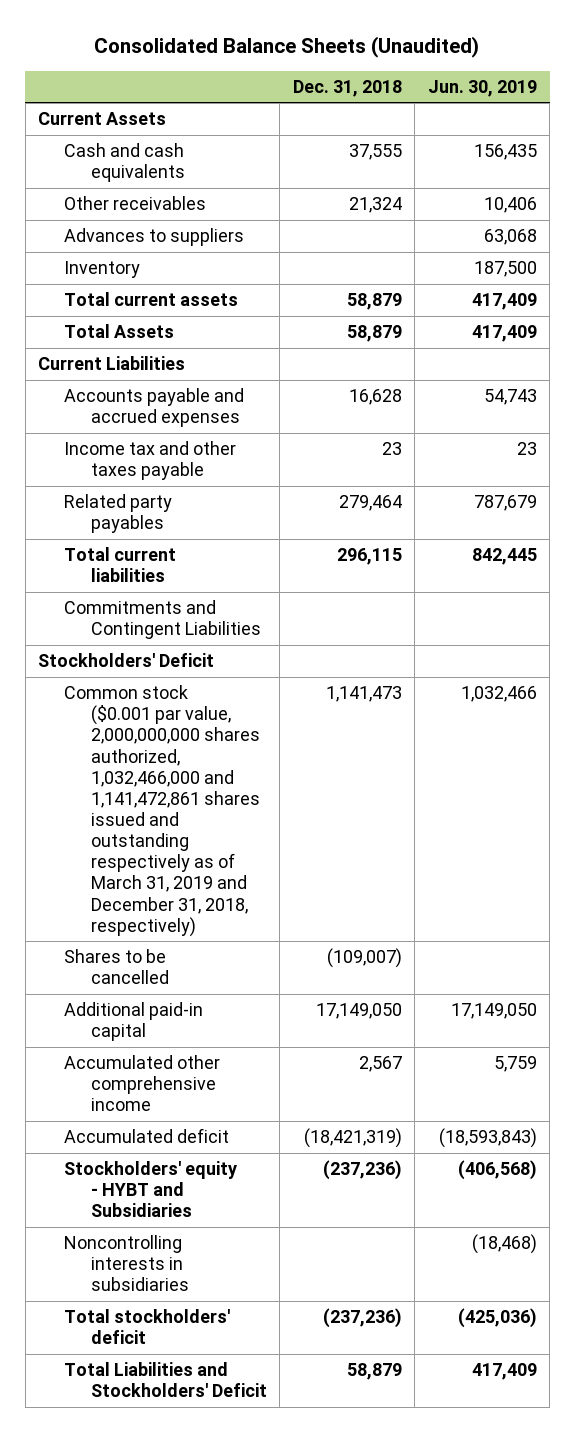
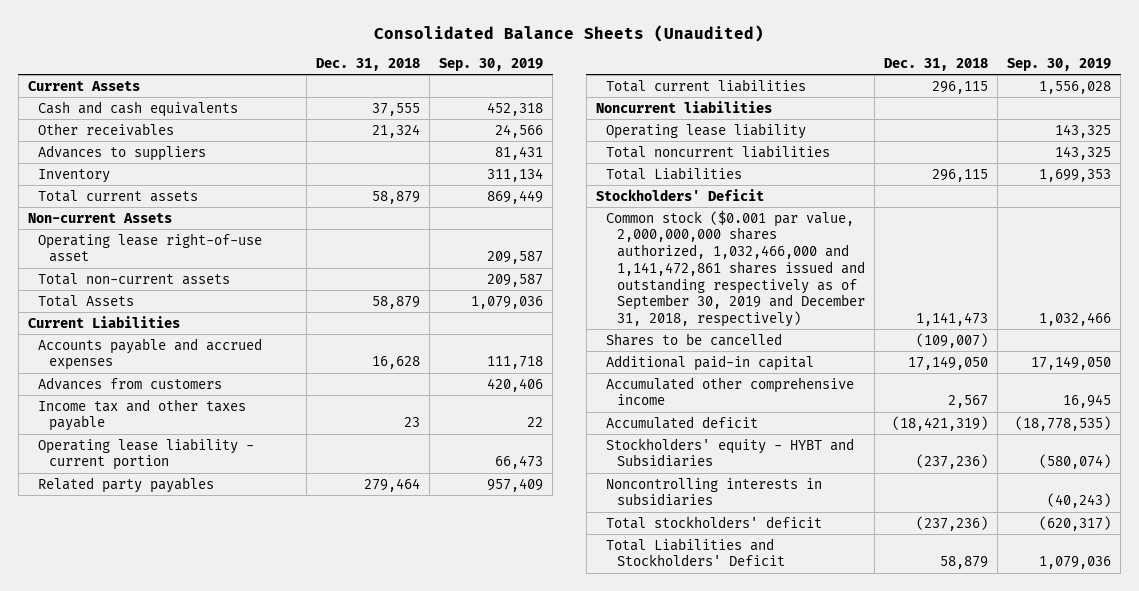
- | Dec. 31, 2018 | Jun. 30, 2019
+ | Dec. 31, 2018 | Sep. 30, 2019
+ Non-current Assets
+ Operating lease right-of-use asset | | 209,587
+ Total non-current assets | | 209,587
+ Advances from customers | | 420,406
+ Operating lease liability - current portion | | 66,473
- Commitments and Contingent Liabilities
+ Noncurrent liabilities
+ Operating lease liability | | 143,325
+ Total noncurrent liabilities | | 143,325
+ Total Liabilities | 296,115 | 1,699,353
- Common stock ($0.001 par value, 2,000,000,000 shares authorized, 1,032,466,000 and 1,141,472,861 shares issued and outstanding respectively as of March 31, 2019 and December 31, 2018, respectively) | 1,141,473 | 1,032,466
+ Common stock ($0.001 par value, 2,000,000,000 shares authorized, 1,032,466,000 and 1,141,472,861 shares issued and outstanding respectively as of September 30, 2019 and December 31, 2018, respectively) | 1,141,473 | 1,032,466

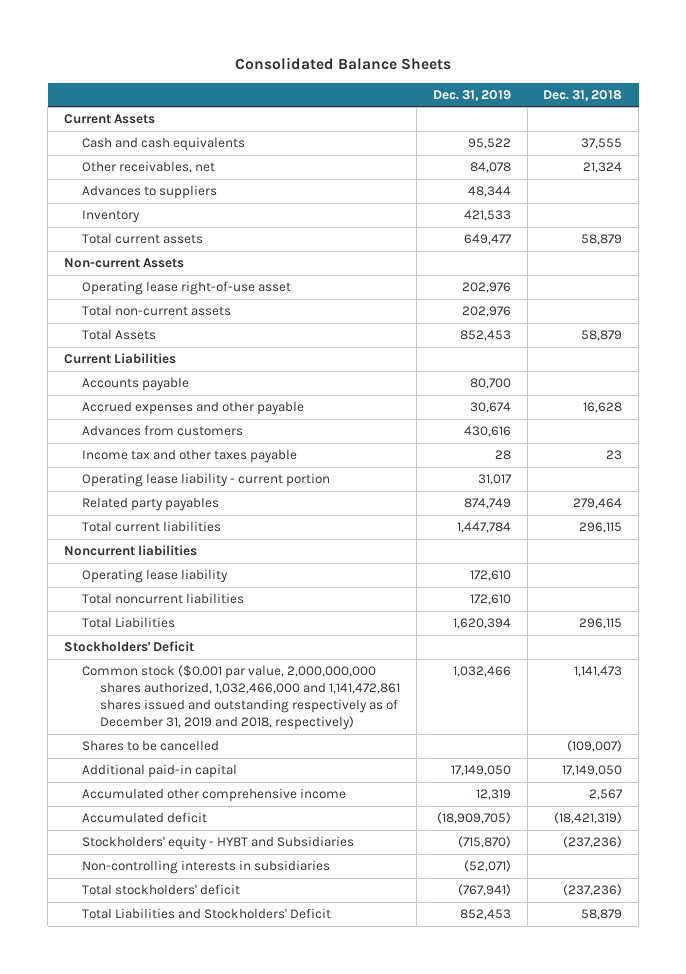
- Consolidated Balance Sheets (Unaudited)
+ Consolidated Balance Sheets
- | Dec. 31, 2018 | Sep. 30, 2019
+ | Dec. 31, 2019 | Dec. 31, 2018
- Other receivables | 21,324 | 24,566
+ Other receivables, net | 84,078 | 21,324
- Accounts payable and accrued expenses | 16,628 | 111,718
+ Accounts payable | 80,700 |
+ Accrued expenses and other payable | 30,674 | 16,628
- Common stock ($0.001 par value, 2,000,000,000 shares authorized, 1,032,466,000 and 1,141,472,861 shares issued and outstanding respectively as of September 30, 2019 and December 31, 2018, respectively) | 1,141,473 | 1,032,466
+ Common stock ($0.001 par value, 2,000,000,000 shares authorized, 1,032,466,000 and 1,141,472,861 shares issued and outstanding respectively as of December 31, 2019 and 2018, respectively) | 1,032,466 | 1,141,473
- Noncontrolling interests in subsidiaries | | (40,243)
+ Non-controlling interests in subsidiaries | (52,071) |

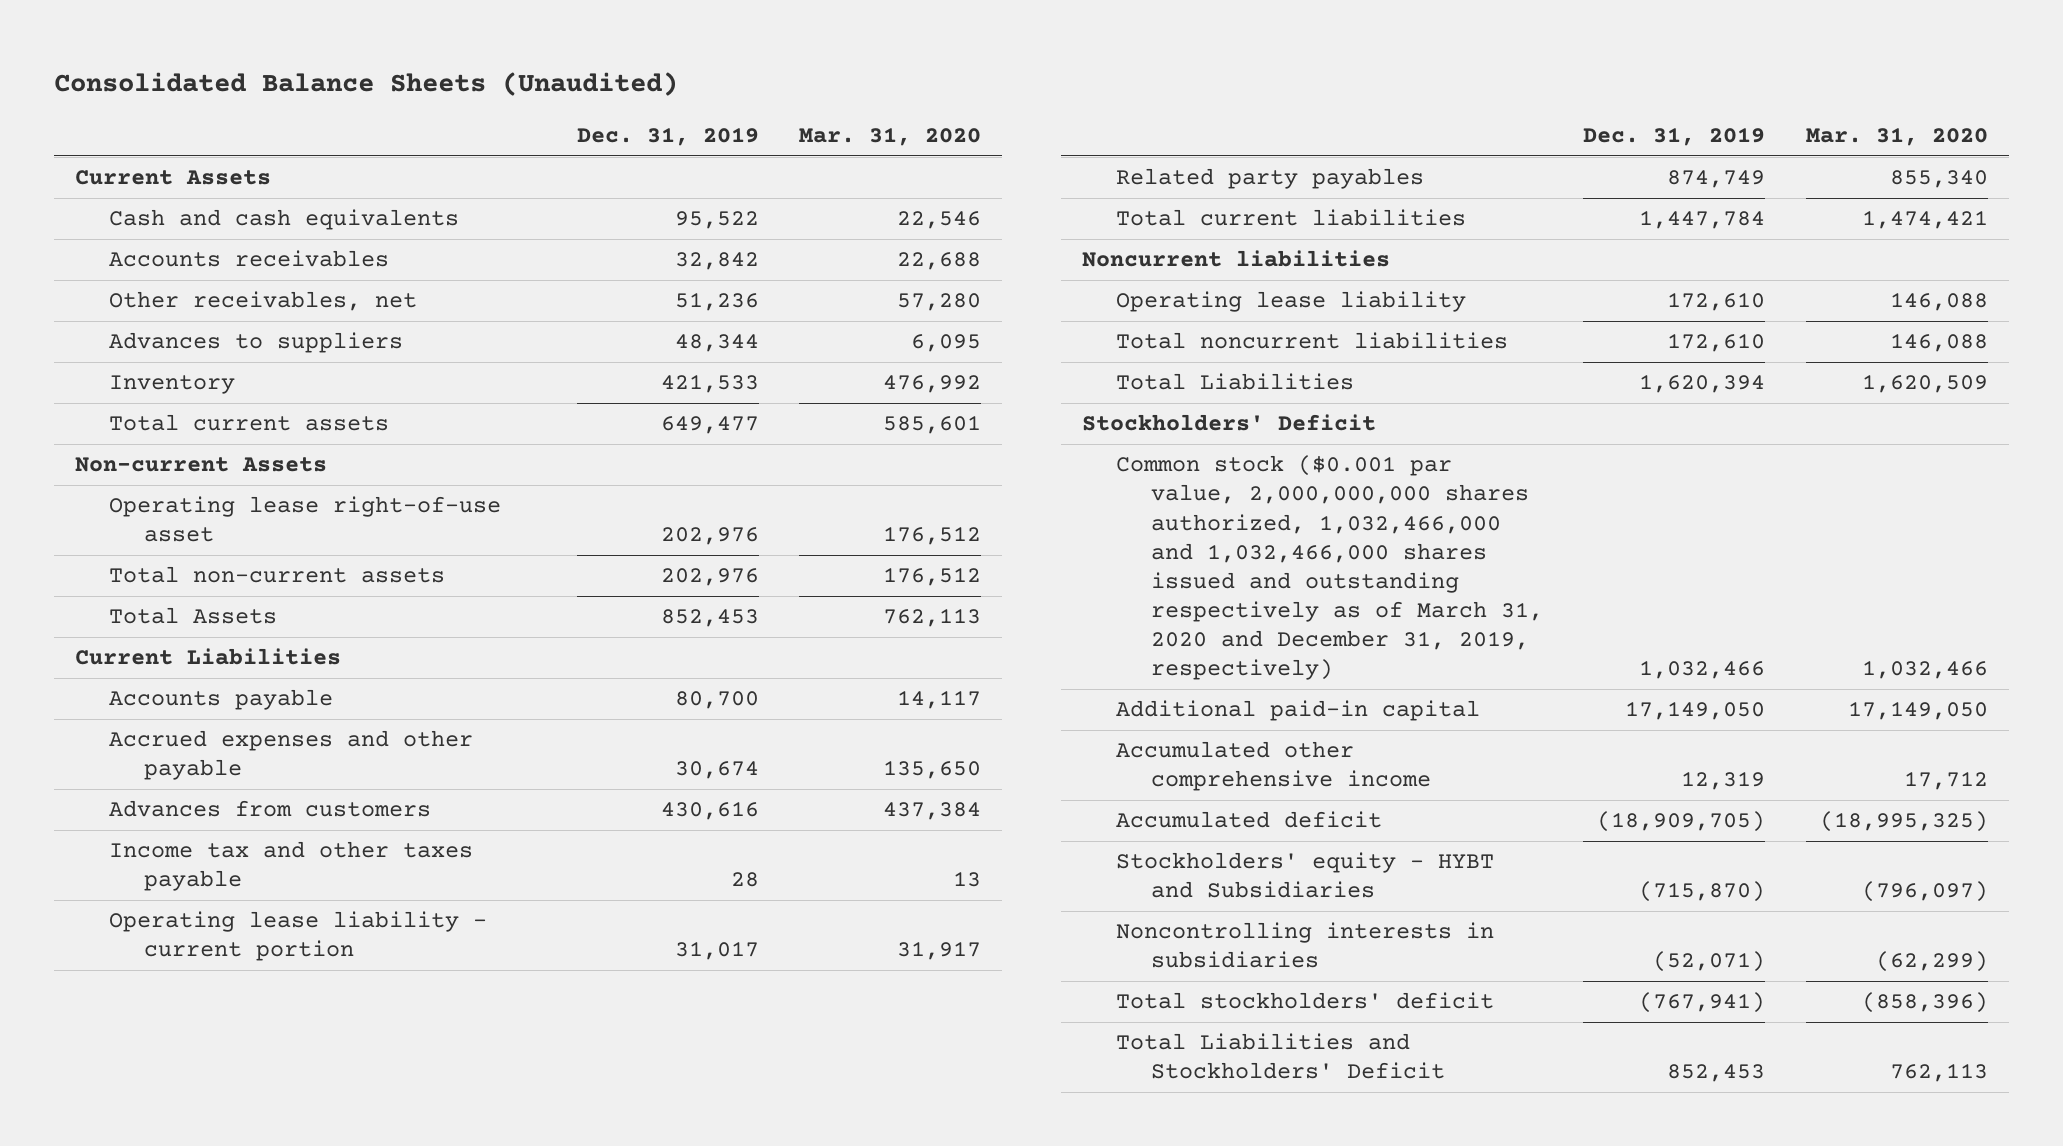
- Consolidated Balance Sheets
+ Consolidated Balance Sheets (Unaudited)
- | Dec. 31, 2019 | Dec. 31, 2018
+ | Dec. 31, 2019 | Mar. 31, 2020
- Other receivables, net | 84,078 | 21,324
+ Accounts receivables | 32,842 | 22,688
+ Other receivables, net | 51,236 | 57,280
- Common stock ($0.001 par value, 2,000,000,000 shares authorized, 1,032,466,000 and 1,141,472,861 shares issued and outstanding respectively as of December 31, 2019 and 2018, respectively) | 1,032,466 | 1,141,473
- Shares to be cancelled | | (109,007)
+ Common stock ($0.001 par value, 2,000,000,000 shares authorized, 1,032,466,000 and 1,032,466,000 shares issued and outstanding respectively as of March 31, 2020 and December 31, 2019, respectively) | 1,032,466 | 1,032,466
- Non-controlling interests in subsidiaries | (52,071) |
+ Noncontrolling interests in subsidiaries | (52,071) | (62,299)

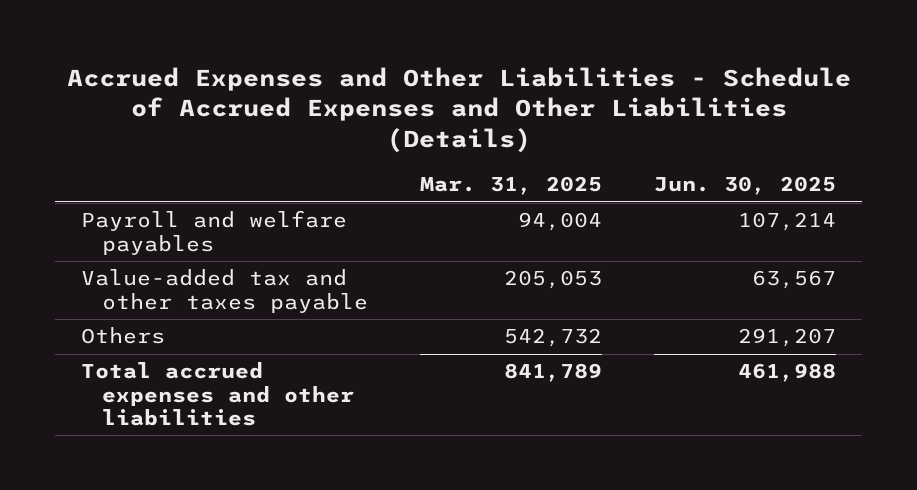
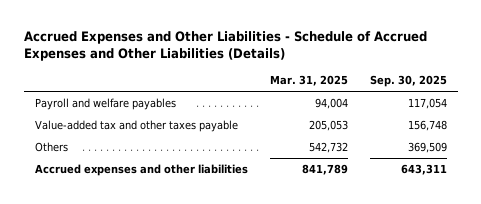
- | Mar. 31, 2025 | Jun. 30, 2025
+ | Mar. 31, 2025 | Sep. 30, 2025
- Total accrued expenses and other liabilities | 841,789 | 461,988
+ Accrued expenses and other liabilities | 841,789 | 643,311

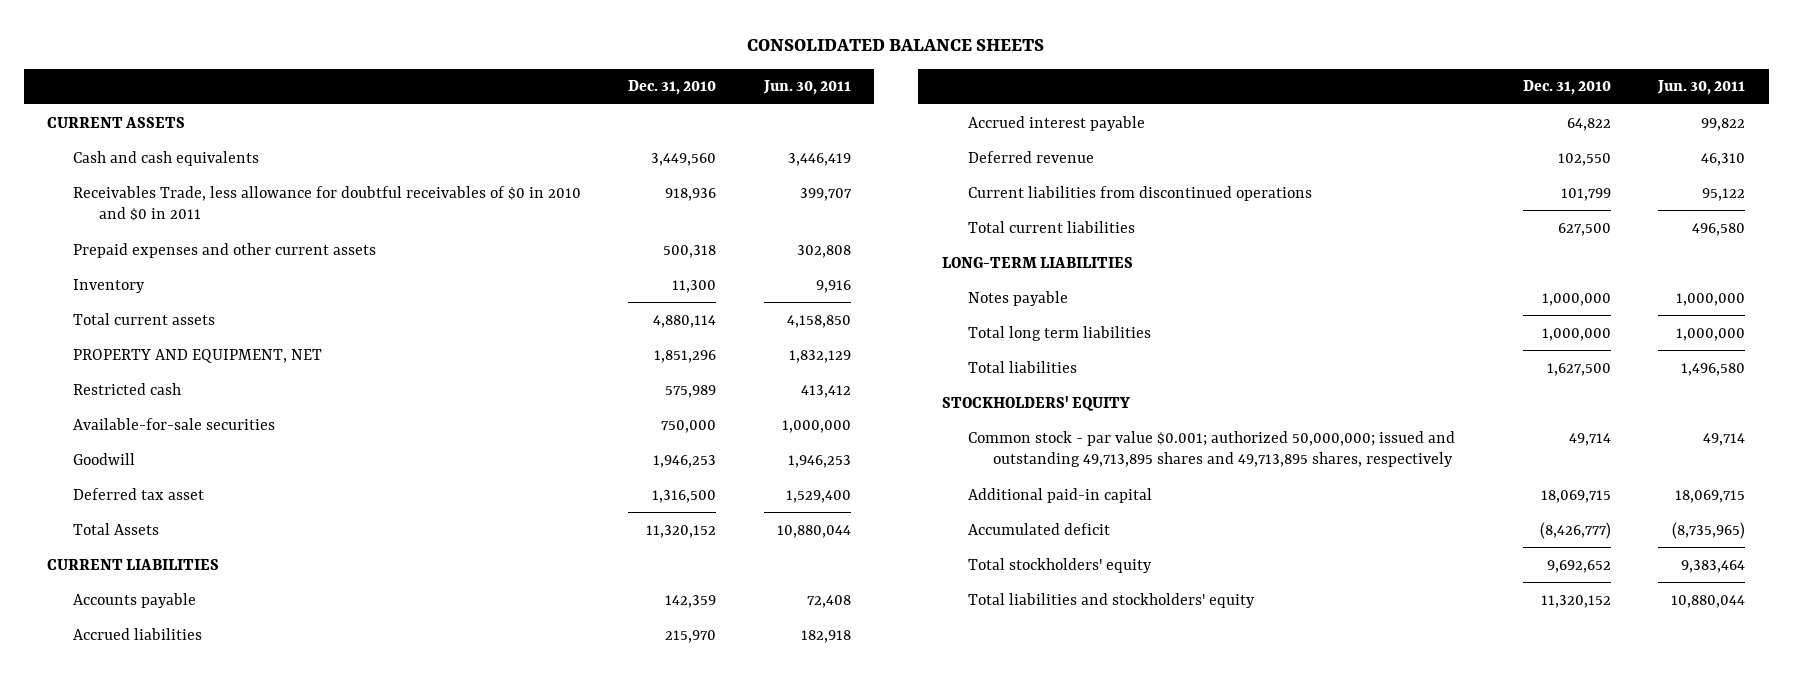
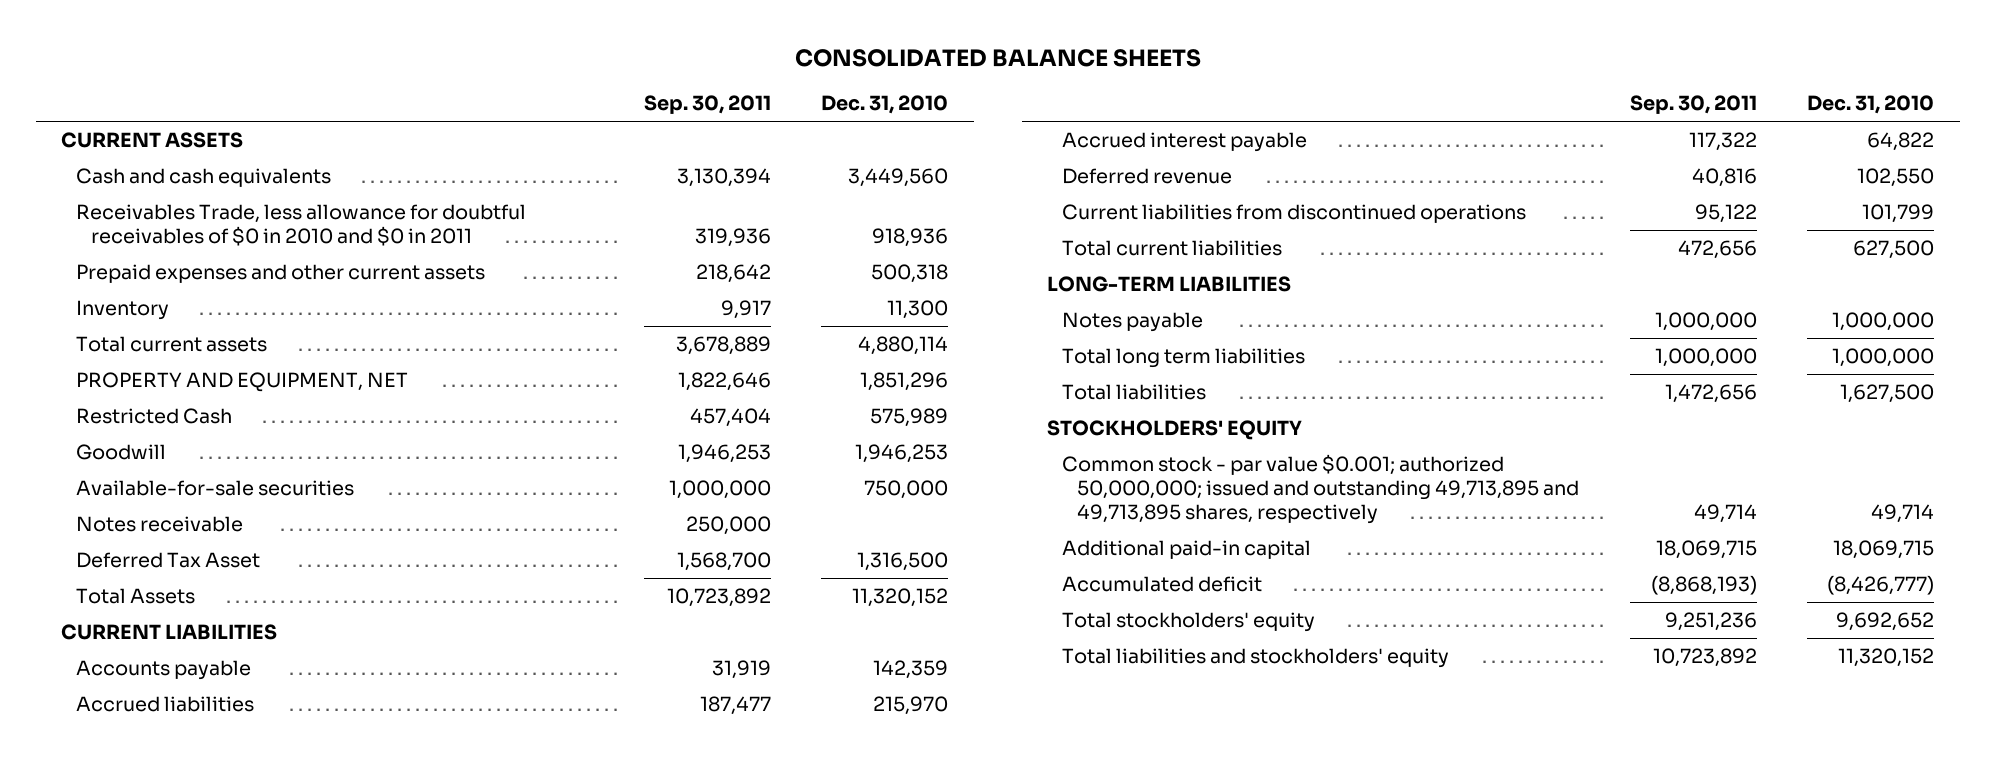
- | Dec. 31, 2010 | Jun. 30, 2011
+ | Sep. 30, 2011 | Dec. 31, 2010
- Restricted cash | 575,989 | 413,412
+ Restricted Cash | 457,404 | 575,989
- Deferred tax asset | 1,316,500 | 1,529,400
moved down: Available-for-sale securities | 1,000,000 | 750,000
+ Notes receivable | 250,000 |
+ Deferred Tax Asset | 1,568,700 | 1,316,500
- Common stock - par value $0.001; authorized 50,000,000; issued and outstanding 49,713,895 shares and 49,713,895 shares, respectively | 49,714 | 49,714
+ Common stock - par value $0.001; authorized 50,000,000; issued and outstanding 49,713,895 and 49,713,895 shares, respectively | 49,714 | 49,714

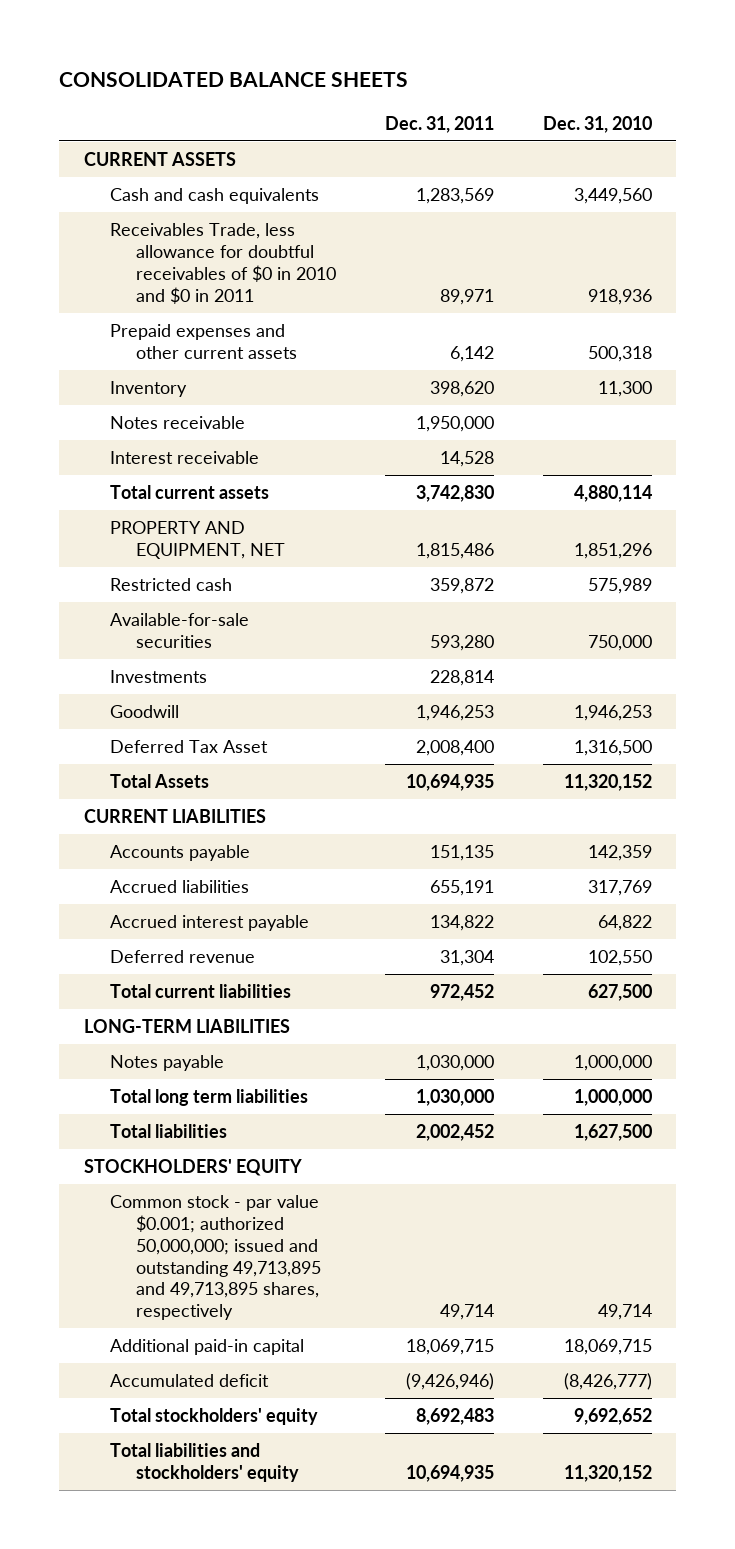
- | Sep. 30, 2011 | Dec. 31, 2010
+ | Dec. 31, 2011 | Dec. 31, 2010
moved up: Notes receivable | 1,950,000 |
+ Interest receivable | 14,528 |
- Restricted Cash | 457,404 | 575,989
+ Restricted cash | 359,872 | 575,989
+ Investments | 228,814 |
moved down: Goodwill | 1,946,253 | 1,946,253
- Accrued liabilities | 187,477 | 215,970
+ Accrued liabilities | 655,191 | 317,769
- Current liabilities from discontinued operations | 95,122 | 101,799

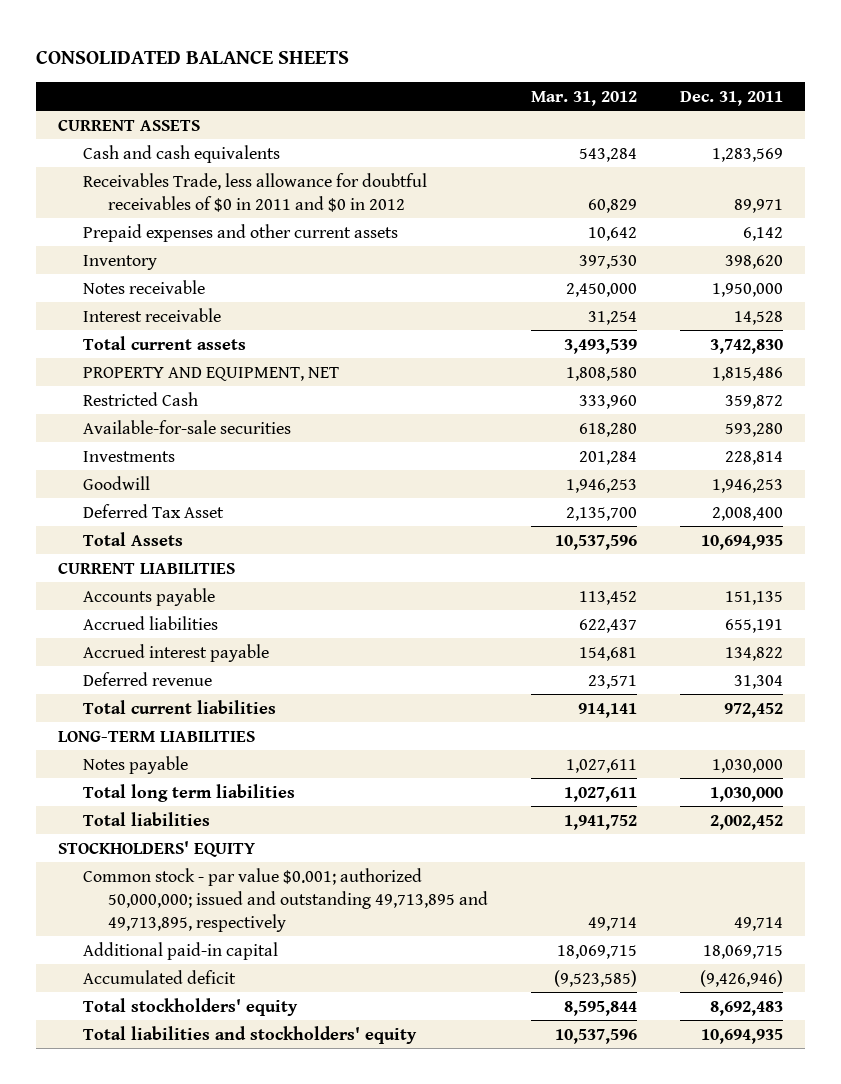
- | Dec. 31, 2011 | Dec. 31, 2010
+ | Mar. 31, 2012 | Dec. 31, 2011
- Receivables Trade, less allowance for doubtful receivables of $0 in 2010 and $0 in 2011 | 89,971 | 918,936
+ Receivables Trade, less allowance for doubtful receivables of $0 in 2011 and $0 in 2012 | 60,829 | 89,971
- Restricted cash | 359,872 | 575,989
+ Restricted Cash | 333,960 | 359,872
- Common stock - par value $0.001; authorized 50,000,000; issued and outstanding 49,713,895 and 49,713,895 shares, respectively | 49,714 | 49,714
+ Common stock - par value $0.001; authorized 50,000,000; issued and outstanding 49,713,895 and 49,713,895, respectively | 49,714 | 49,714

